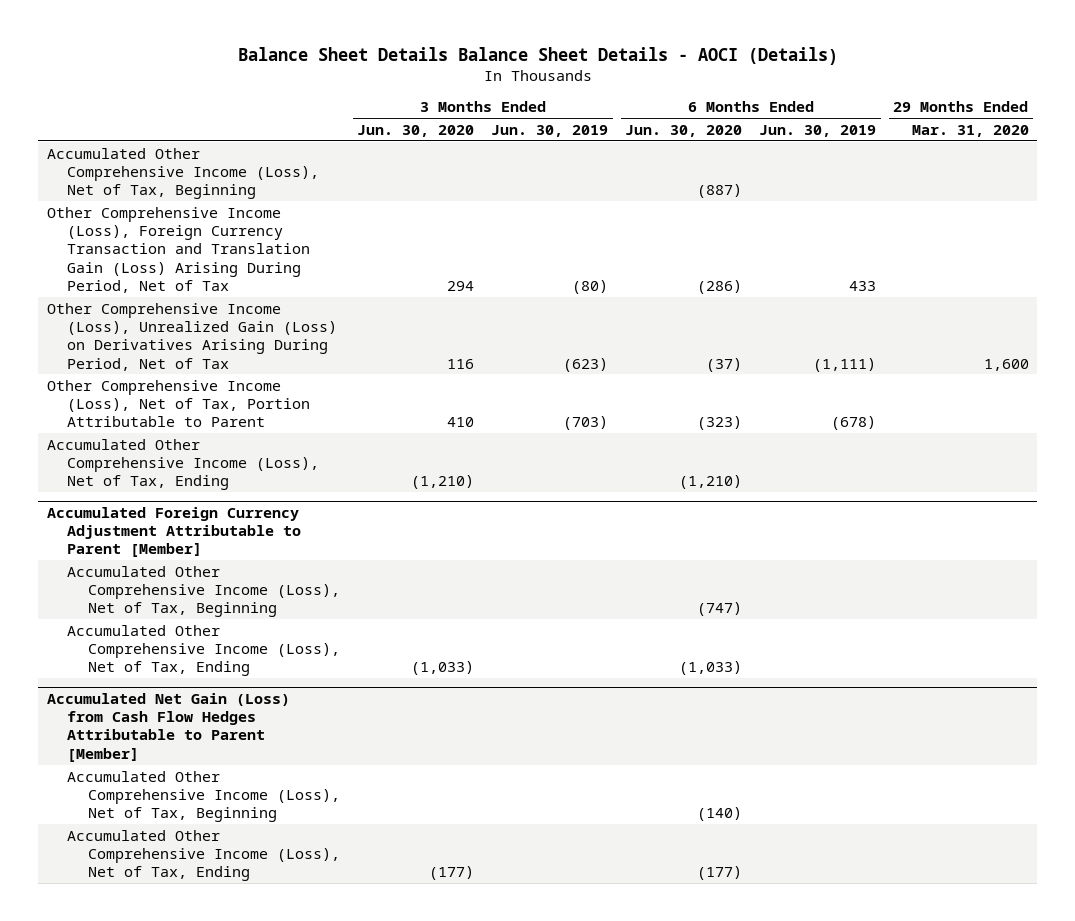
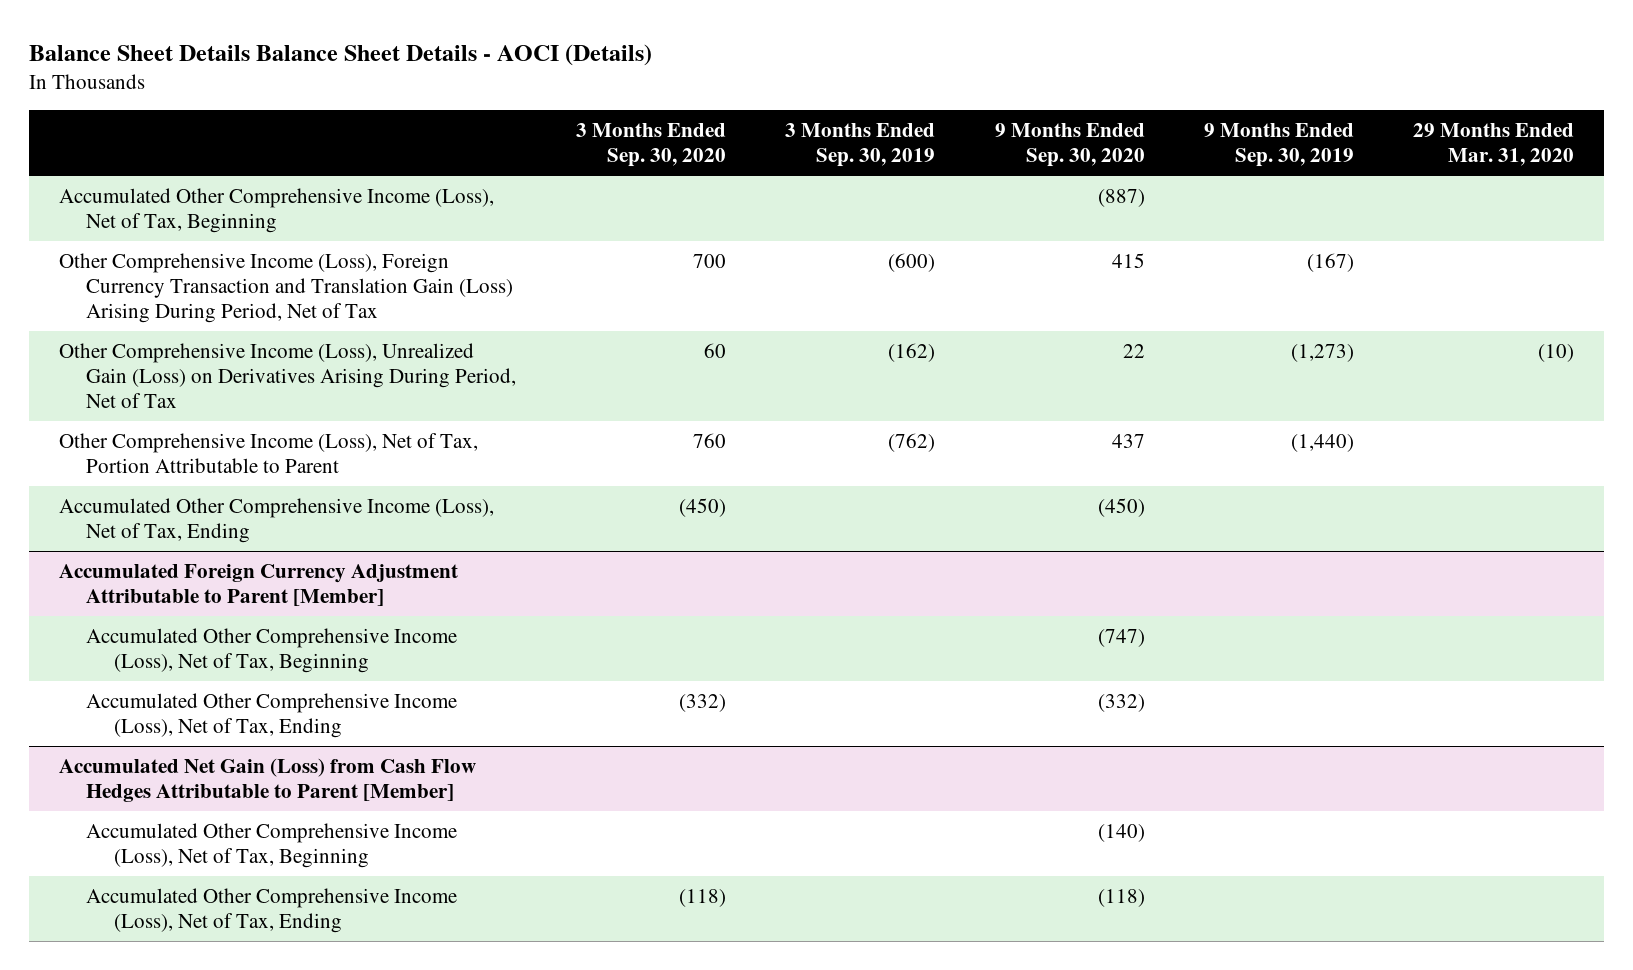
- | 3 Months Ended Jun. 30, 2020 | 3 Months Ended Jun. 30, 2019 | 6 Months Ended Jun. 30, 2020 | 6 Months Ended Jun. 30, 2019 | 29 Months Ended Mar. 31, 2020
+ | 3 Months Ended Sep. 30, 2020 | 3 Months Ended Sep. 30, 2019 | 9 Months Ended Sep. 30, 2020 | 9 Months Ended Sep. 30, 2019 | 29 Months Ended Mar. 31, 2020
- Other Comprehensive Income (Loss), Unrealized Gain (Loss) on Derivatives Arising During Period, Net of Tax | 116 | (623) | (37) | (1,111) | 1,600
+ Other Comprehensive Income (Loss), Unrealized Gain (Loss) on Derivatives Arising During Period, Net of Tax | 60 | (162) | 22 | (1,273) | (10)

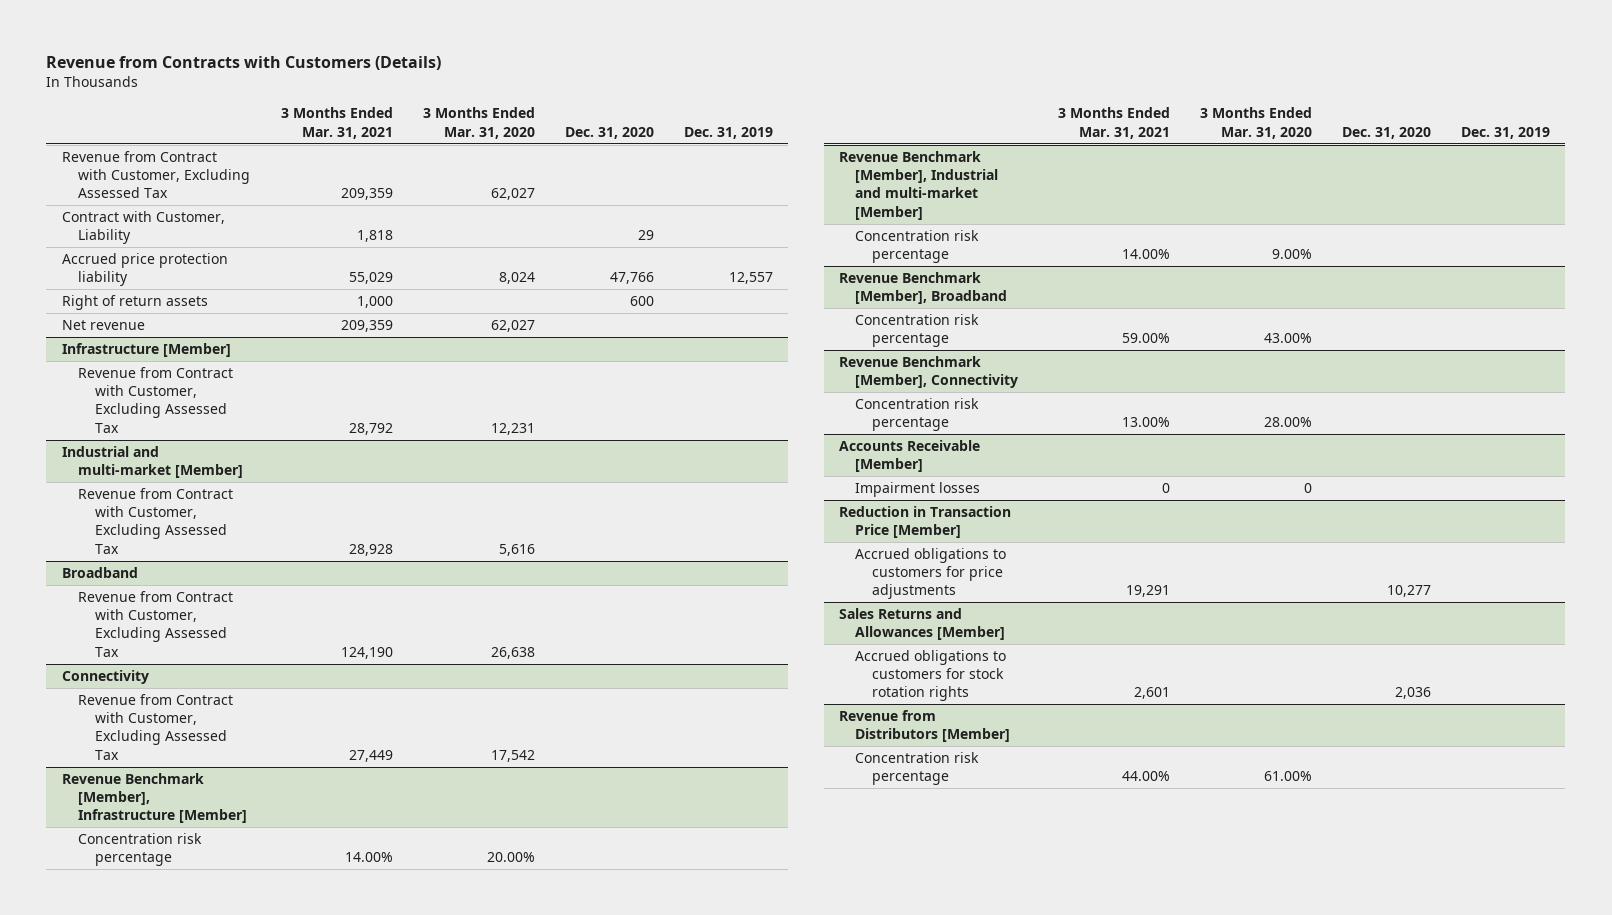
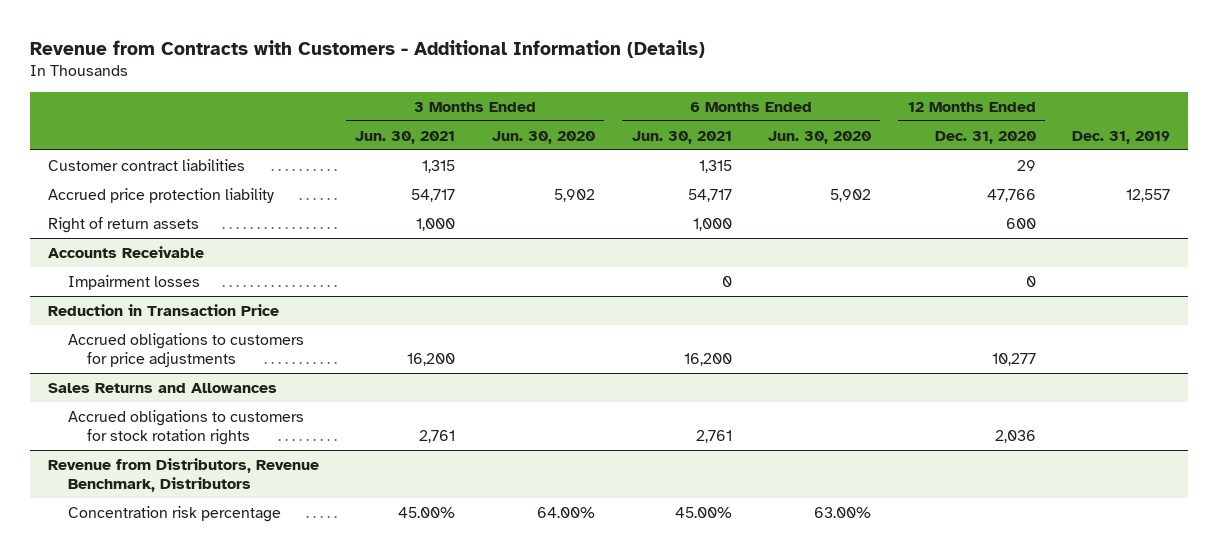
- Revenue from Contracts with Customers (Details)
+ Revenue from Contracts with Customers - Additional Information (Details)
- | 3 Months Ended Mar. 31, 2021 | 3 Months Ended Mar. 31, 2020 | Dec. 31, 2020 | Dec. 31, 2019
+ | 3 Months Ended Jun. 30, 2021 | 3 Months Ended Jun. 30, 2020 | 6 Months Ended Jun. 30, 2021 | 6 Months Ended Jun. 30, 2020 | 12 Months Ended Dec. 31, 2020 | Dec. 31, 2019
- Revenue from Contract with Customer, Excluding Assessed Tax | 209,359 | 62,027 | |
- Contract with Customer, Liability | 1,818 | | 29 |
+ Customer contract liabilities | 1,315 | | 1,315 | | 29 |
- Net revenue | 209,359 | 62,027 | |
- Infrastructure [Member]
- Revenue from Contract with Customer, Excluding Assessed Tax | 28,792 | 12,231 | |
- Industrial and multi-market [Member]
- Revenue from Contract with Customer, Excluding Assessed Tax | 28,928 | 5,616 | |
- Broadband
- Revenue from Contract with Customer, Excluding Assessed Tax | 124,190 | 26,638 | |
- Connectivity
- Revenue from Contract with Customer, Excluding Assessed Tax | 27,449 | 17,542 | |
- Revenue Benchmark [Member], Infrastructure [Member]
- Concentration risk percentage | 14.00% | 20.00% | |
- Revenue Benchmark [Member], Industrial and multi-market [Member]
- Concentration risk percentage | 14.00% | 9.00% | |
- Revenue Benchmark [Member], Broadband
- Concentration risk percentage | 59.00% | 43.00% | |
- Revenue Benchmark [Member], Connectivity
- Concentration risk percentage | 13.00% | 28.00% | |
- Accounts Receivable [Member]
+ Accounts Receivable
- Reduction in Transaction Price [Member]
+ Reduction in Transaction Price
- Sales Returns and Allowances [Member]
+ Sales Returns and Allowances
- Revenue from Distributors [Member]
+ Revenue from Distributors, Revenue Benchmark, Distributors

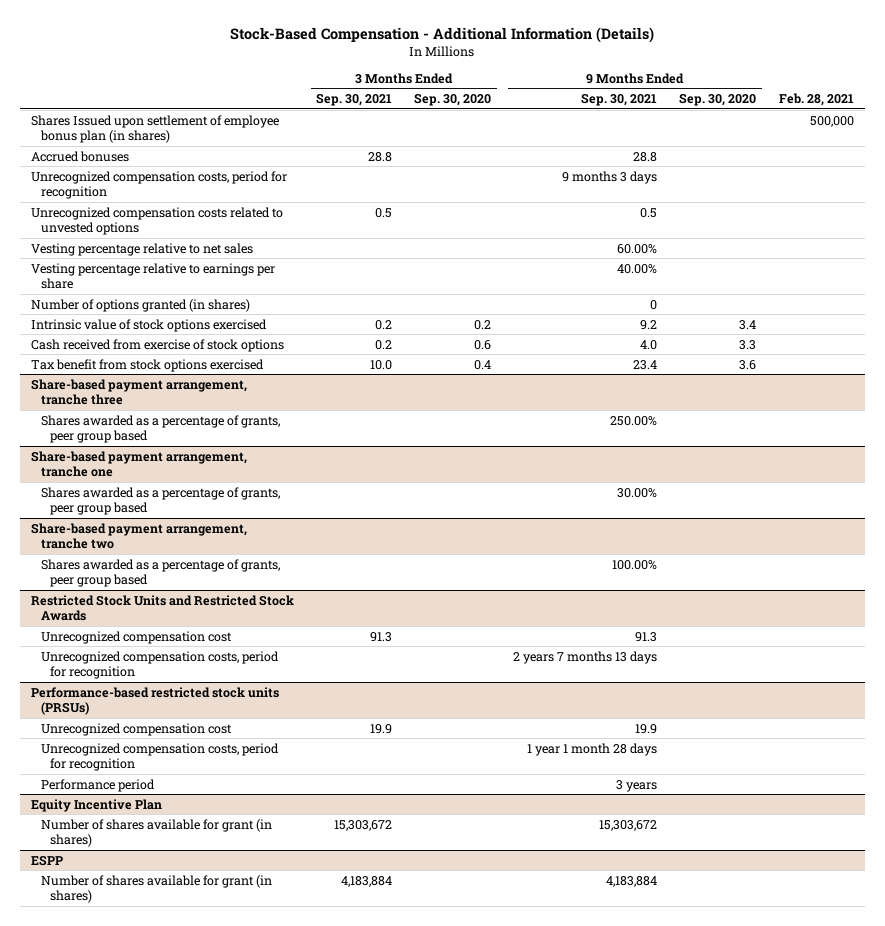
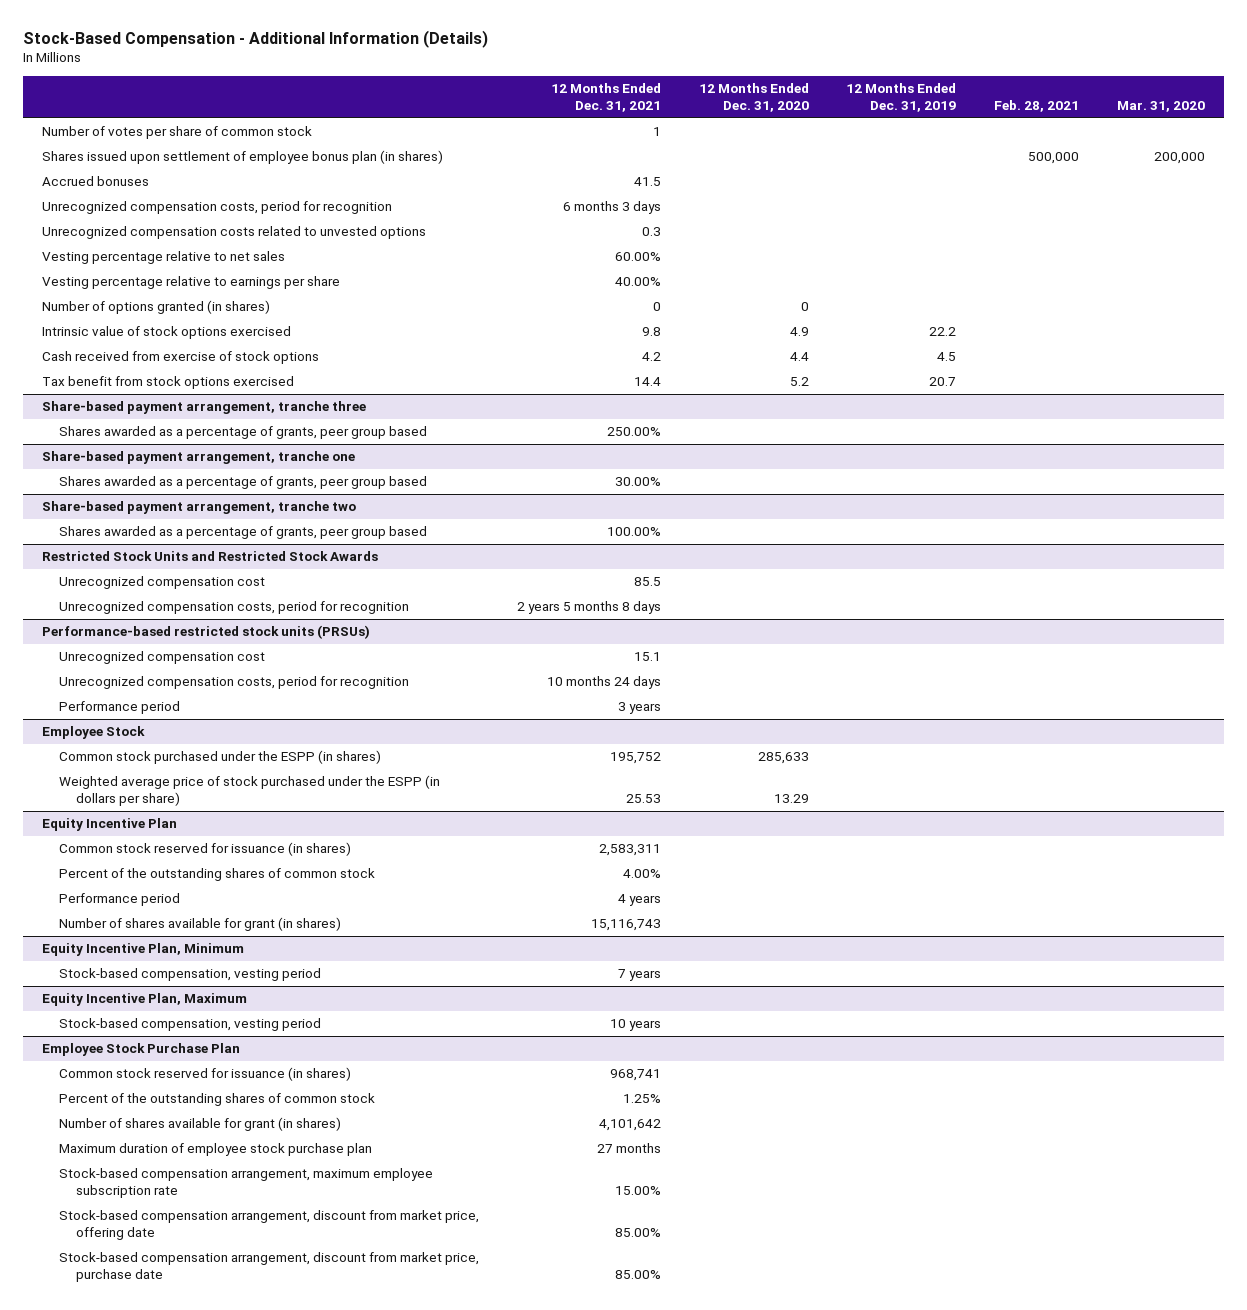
- | 3 Months Ended Sep. 30, 2021 | 3 Months Ended Sep. 30, 2020 | 9 Months Ended Sep. 30, 2021 | 9 Months Ended Sep. 30, 2020 | Feb. 28, 2021
+ | 12 Months Ended Dec. 31, 2021 | 12 Months Ended Dec. 31, 2020 | 12 Months Ended Dec. 31, 2019 | Feb. 28, 2021 | Mar. 31, 2020
- Shares Issued upon settlement of employee bonus plan (in shares) | | | | | 500,000
+ Number of votes per share of common stock | 1 | | | |
+ Shares issued upon settlement of employee bonus plan (in shares) | | | | 500,000 | 200,000
+ Employee Stock
+ Common stock purchased under the ESPP (in shares) | 195,752 | 285,633 | | |
+ Weighted average price of stock purchased under the ESPP (in dollars per share) | 25.53 | 13.29 | | |
@ Equity Incentive Plan
+ Common stock reserved for issuance (in shares) | 2,583,311 | | | |
+ Percent of the outstanding shares of common stock | 4.00% | | | |
+ Performance period | 4 years | | | |
- ESPP
- Number of shares available for grant (in shares) | 4,183,884 | | 4,183,884 | |
+ Equity Incentive Plan, Minimum
+ Stock-based compensation, vesting period | 7 years | | | |
+ Equity Incentive Plan, Maximum
+ Stock-based compensation, vesting period | 10 years | | | |
+ Employee Stock Purchase Plan
+ Common stock reserved for issuance (in shares) | 968,741 | | | |
+ Percent of the outstanding shares of common stock | 1.25% | | | |
+ Number of shares available for grant (in shares) | 4,101,642 | | | |
+ Maximum duration of employee stock purchase plan | 27 months | | | |
+ Stock-based compensation arrangement, maximum employee subscription rate | 15.00% | | | |
+ Stock-based compensation arrangement, discount from market price, offering date | 85.00% | | | |
+ Stock-based compensation arrangement, discount from market price, purchase date | 85.00% | | | |

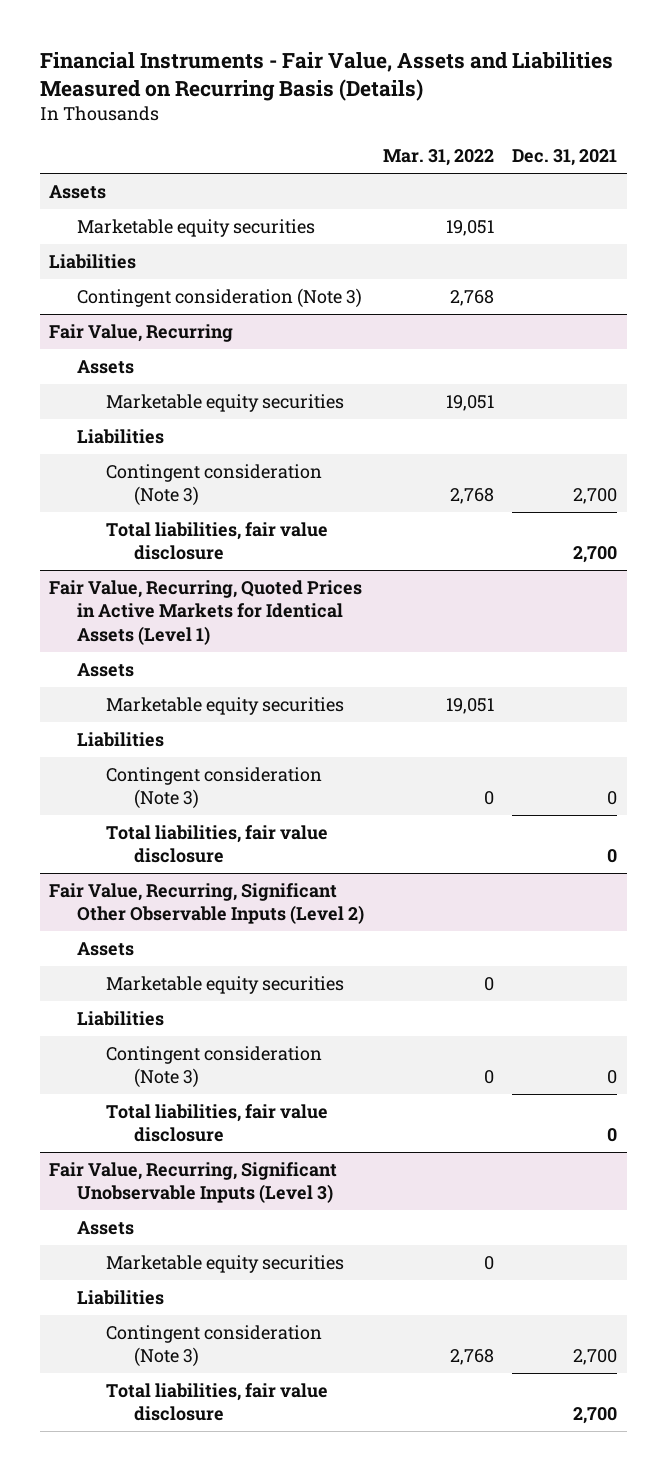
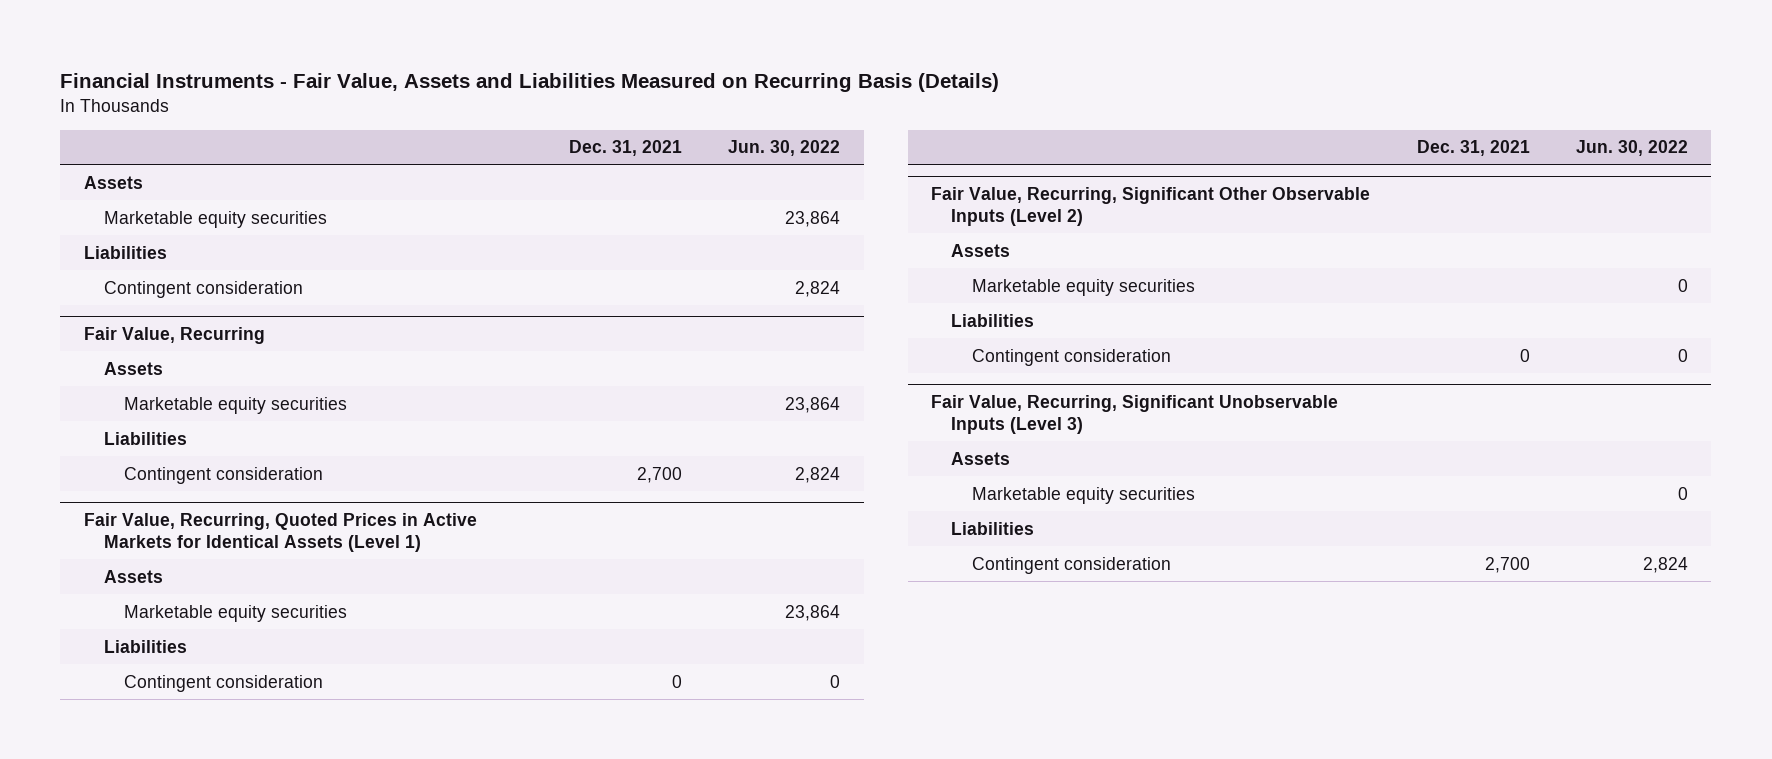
- | Mar. 31, 2022 | Dec. 31, 2021
+ | Dec. 31, 2021 | Jun. 30, 2022
- Contingent consideration (Note 3) | 2,768 |
+ Contingent consideration | | 2,824
@ Fair Value, Recurring
- Contingent consideration (Note 3) | 2,768 | 2,700
- Total liabilities, fair value disclosure | | 2,700
+ Contingent consideration | 2,700 | 2,824
@ Fair Value, Recurring, Quoted Prices in Active Markets for Identical Assets (Level 1)
- Contingent consideration (Note 3) | 0 | 0
- Total liabilities, fair value disclosure | | 0
+ Contingent consideration | 0 | 0
@ Fair Value, Recurring, Significant Other Observable Inputs (Level 2)
- Contingent consideration (Note 3) | 0 | 0
- Total liabilities, fair value disclosure | | 0
+ Contingent consideration | 0 | 0
@ Fair Value, Recurring, Significant Unobservable Inputs (Level 3)
- Contingent consideration (Note 3) | 2,768 | 2,700
- Total liabilities, fair value disclosure | | 2,700
+ Contingent consideration | 2,700 | 2,824

